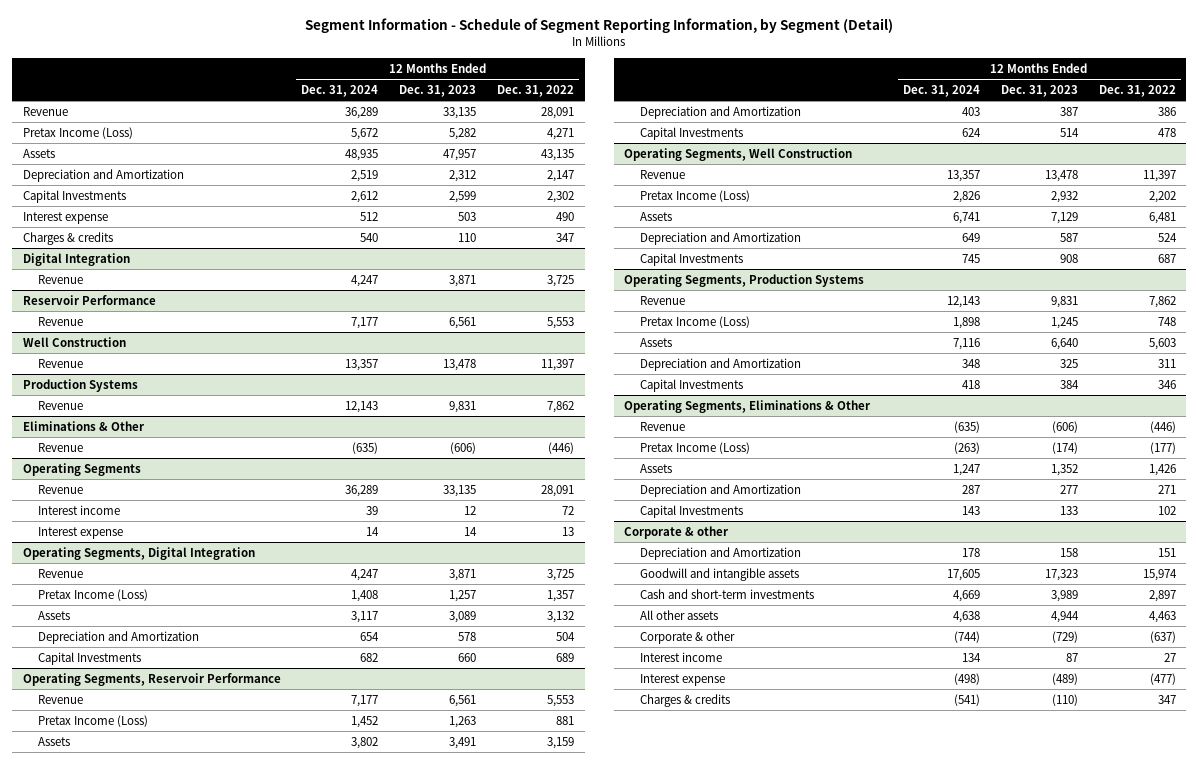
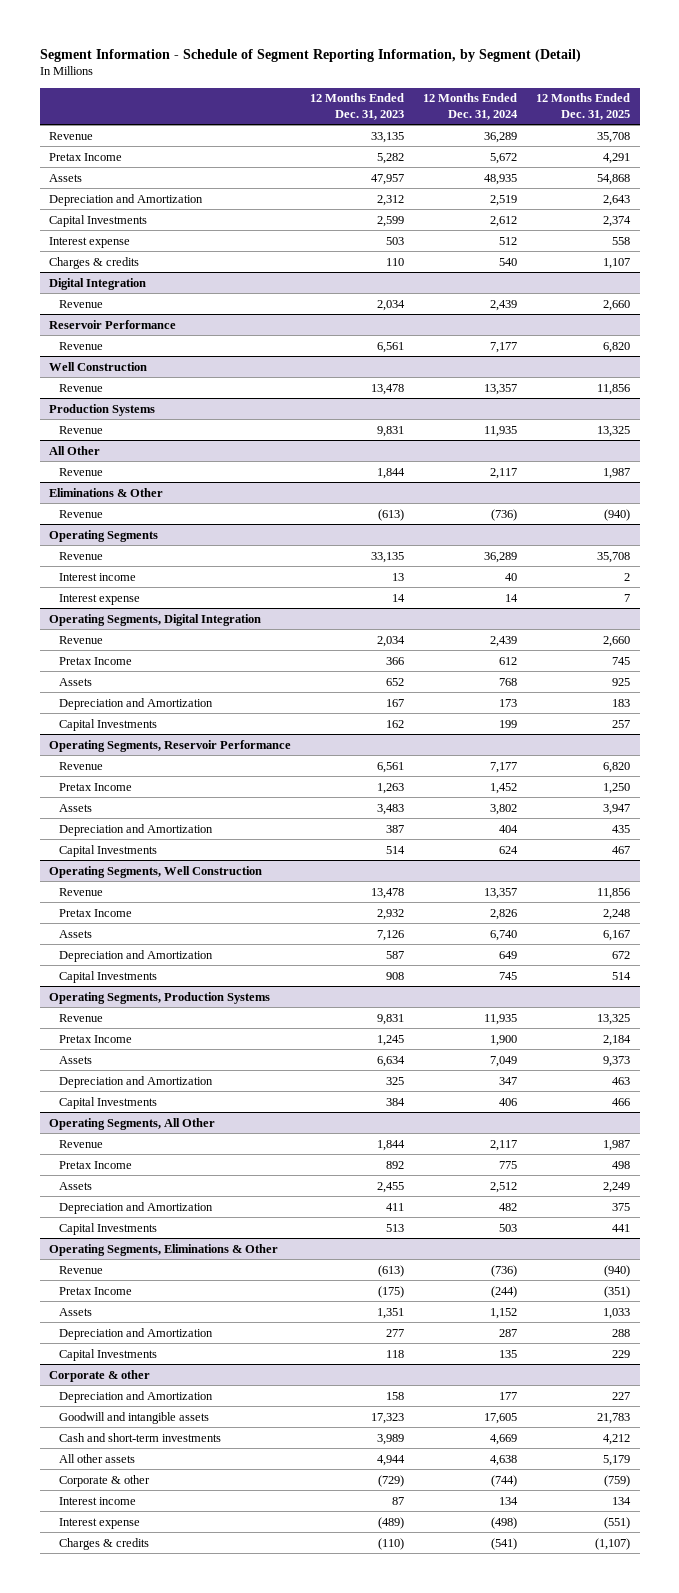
- | 12 Months Ended Dec. 31, 2024 | 12 Months Ended Dec. 31, 2023 | 12 Months Ended Dec. 31, 2022
+ | 12 Months Ended Dec. 31, 2023 | 12 Months Ended Dec. 31, 2024 | 12 Months Ended Dec. 31, 2025
- Pretax Income (Loss) | 5,672 | 5,282 | 4,271
+ Pretax Income | 5,282 | 5,672 | 4,291
@ Digital Integration
- Revenue | 4,247 | 3,871 | 3,725
+ Revenue | 2,034 | 2,439 | 2,660
@ Production Systems
- Revenue | 12,143 | 9,831 | 7,862
+ Revenue | 9,831 | 11,935 | 13,325
+ All Other
+ Revenue | 1,844 | 2,117 | 1,987
@ Eliminations & Other
- Revenue | (635) | (606) | (446)
+ Revenue | (613) | (736) | (940)
@ Operating Segments
- Interest income | 39 | 12 | 72
+ Interest income | 13 | 40 | 2
@ Operating Segments, Digital Integration
- Revenue | 4,247 | 3,871 | 3,725
- Pretax Income (Loss) | 1,408 | 1,257 | 1,357
- Assets | 3,117 | 3,089 | 3,132
- Depreciation and Amortization | 654 | 578 | 504
- Capital Investments | 682 | 660 | 689
+ Revenue | 2,034 | 2,439 | 2,660
+ Pretax Income | 366 | 612 | 745
+ Assets | 652 | 768 | 925
+ Depreciation and Amortization | 167 | 173 | 183
+ Capital Investments | 162 | 199 | 257
@ Operating Segments, Reservoir Performance
- Pretax Income (Loss) | 1,452 | 1,263 | 881
- Assets | 3,802 | 3,491 | 3,159
- Depreciation and Amortization | 403 | 387 | 386
+ Pretax Income | 1,263 | 1,452 | 1,250
+ Assets | 3,483 | 3,802 | 3,947
+ Depreciation and Amortization | 387 | 404 | 435
@ Operating Segments, Well Construction
- Pretax Income (Loss) | 2,826 | 2,932 | 2,202
- Assets | 6,741 | 7,129 | 6,481
+ Pretax Income | 2,932 | 2,826 | 2,248
+ Assets | 7,126 | 6,740 | 6,167
@ Operating Segments, Production Systems
- Revenue | 12,143 | 9,831 | 7,862
- Pretax Income (Loss) | 1,898 | 1,245 | 748
- Assets | 7,116 | 6,640 | 5,603
- Depreciation and Amortization | 348 | 325 | 311
- Capital Investments | 418 | 384 | 346
+ Revenue | 9,831 | 11,935 | 13,325
+ Pretax Income | 1,245 | 1,900 | 2,184
+ Assets | 6,634 | 7,049 | 9,373
+ Depreciation and Amortization | 325 | 347 | 463
+ Capital Investments | 384 | 406 | 466
+ Operating Segments, All Other
+ Revenue | 1,844 | 2,117 | 1,987
+ Pretax Income | 892 | 775 | 498
+ Assets | 2,455 | 2,512 | 2,249
+ Depreciation and Amortization | 411 | 482 | 375
+ Capital Investments | 513 | 503 | 441
@ Operating Segments, Eliminations & Other
- Revenue | (635) | (606) | (446)
- Pretax Income (Loss) | (263) | (174) | (177)
- Assets | 1,247 | 1,352 | 1,426
+ Revenue | (613) | (736) | (940)
+ Pretax Income | (175) | (244) | (351)
+ Assets | 1,351 | 1,152 | 1,033
- Capital Investments | 143 | 133 | 102
+ Capital Investments | 118 | 135 | 229
@ Corporate & other
- Depreciation and Amortization | 178 | 158 | 151
+ Depreciation and Amortization | 158 | 177 | 227

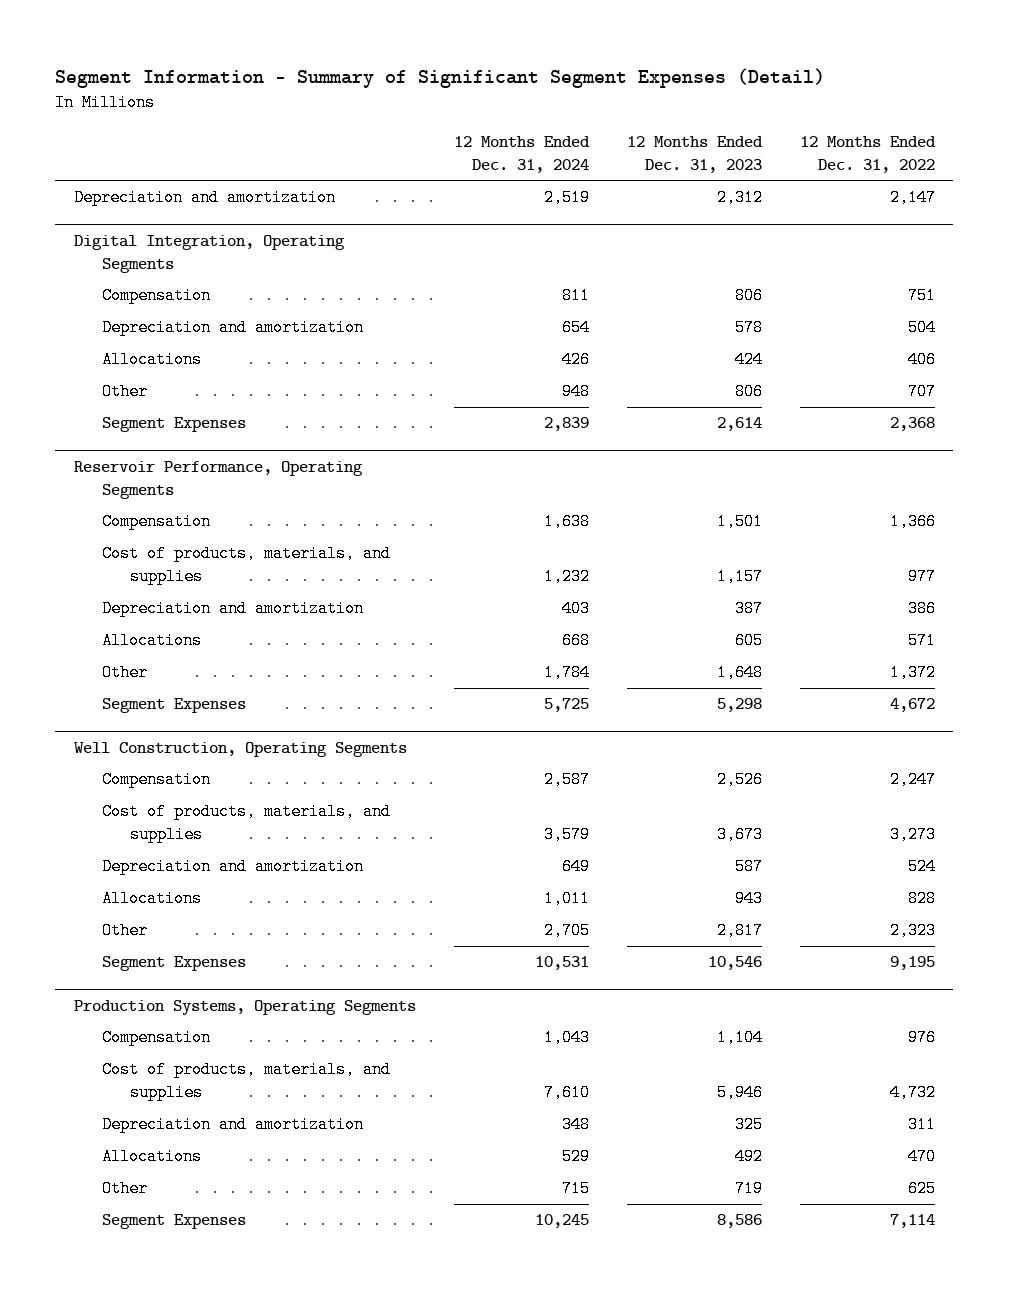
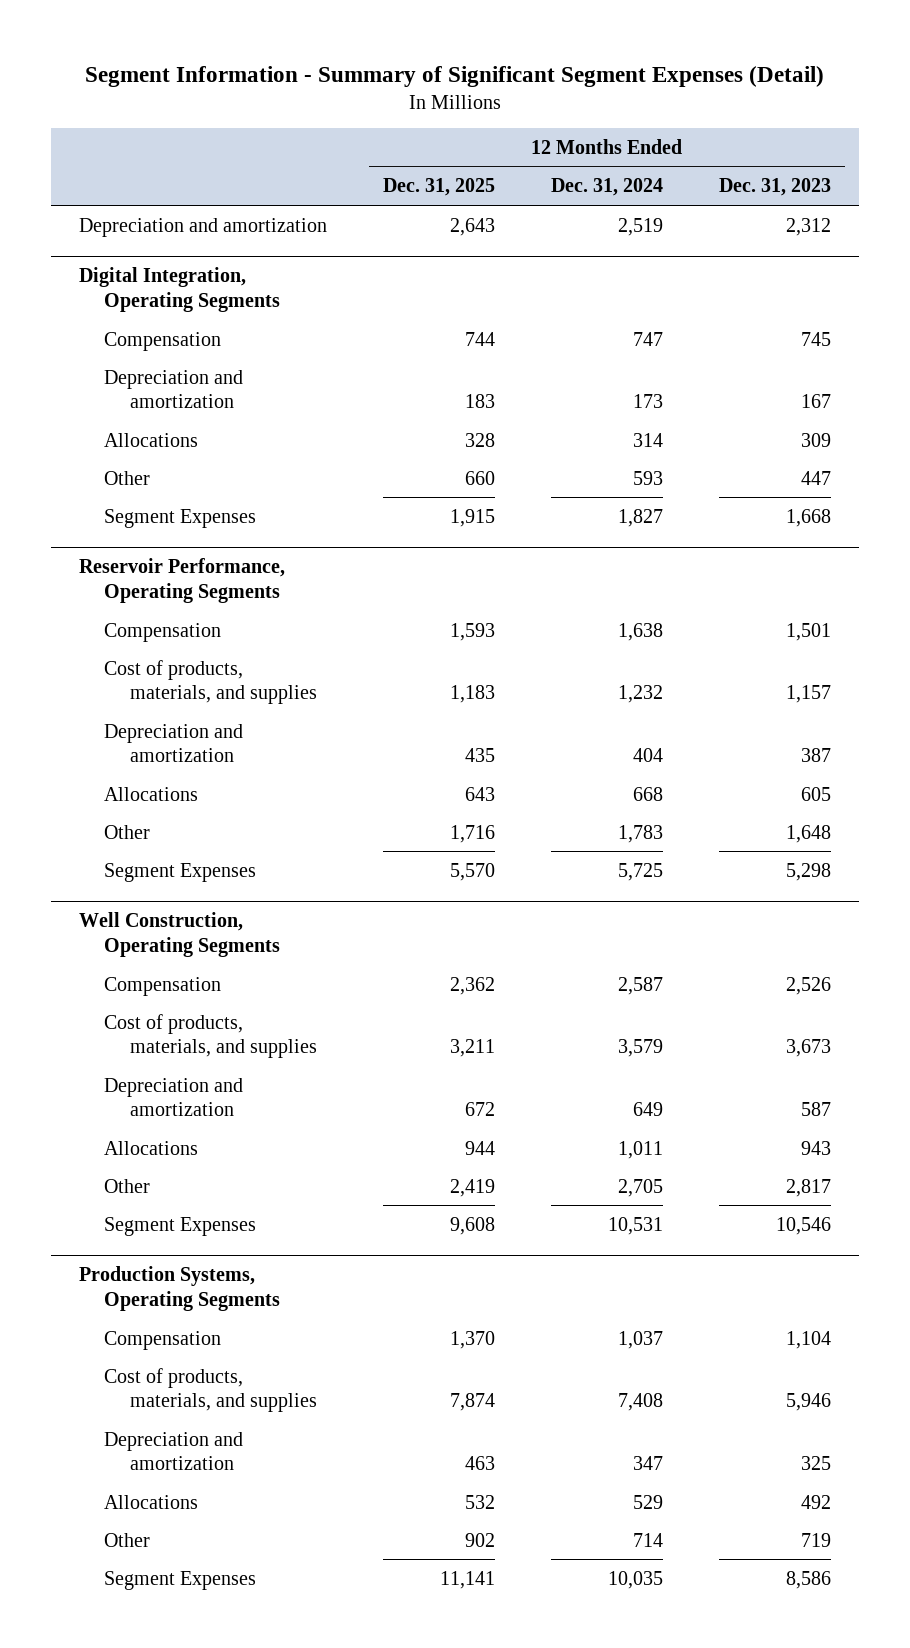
- | 12 Months Ended Dec. 31, 2024 | 12 Months Ended Dec. 31, 2023 | 12 Months Ended Dec. 31, 2022
+ | 12 Months Ended Dec. 31, 2025 | 12 Months Ended Dec. 31, 2024 | 12 Months Ended Dec. 31, 2023
@ Digital Integration, Operating Segments
- Compensation | 811 | 806 | 751
- Depreciation and amortization | 654 | 578 | 504
- Allocations | 426 | 424 | 406
- Other | 948 | 806 | 707
- Segment Expenses | 2,839 | 2,614 | 2,368
+ Compensation | 744 | 747 | 745
+ Depreciation and amortization | 183 | 173 | 167
+ Allocations | 328 | 314 | 309
+ Other | 660 | 593 | 447
+ Segment Expenses | 1,915 | 1,827 | 1,668
@ Reservoir Performance, Operating Segments
- Depreciation and amortization | 403 | 387 | 386
+ Depreciation and amortization | 435 | 404 | 387
- Other | 1,784 | 1,648 | 1,372
+ Other | 1,716 | 1,783 | 1,648
@ Production Systems, Operating Segments
- Compensation | 1,043 | 1,104 | 976
- Cost of products, materials, and supplies | 7,610 | 5,946 | 4,732
- Depreciation and amortization | 348 | 325 | 311
+ Compensation | 1,370 | 1,037 | 1,104
+ Cost of products, materials, and supplies | 7,874 | 7,408 | 5,946
+ Depreciation and amortization | 463 | 347 | 325
- Other | 715 | 719 | 625
- Segment Expenses | 10,245 | 8,586 | 7,114
+ Other | 902 | 714 | 719
+ Segment Expenses | 11,141 | 10,035 | 8,586

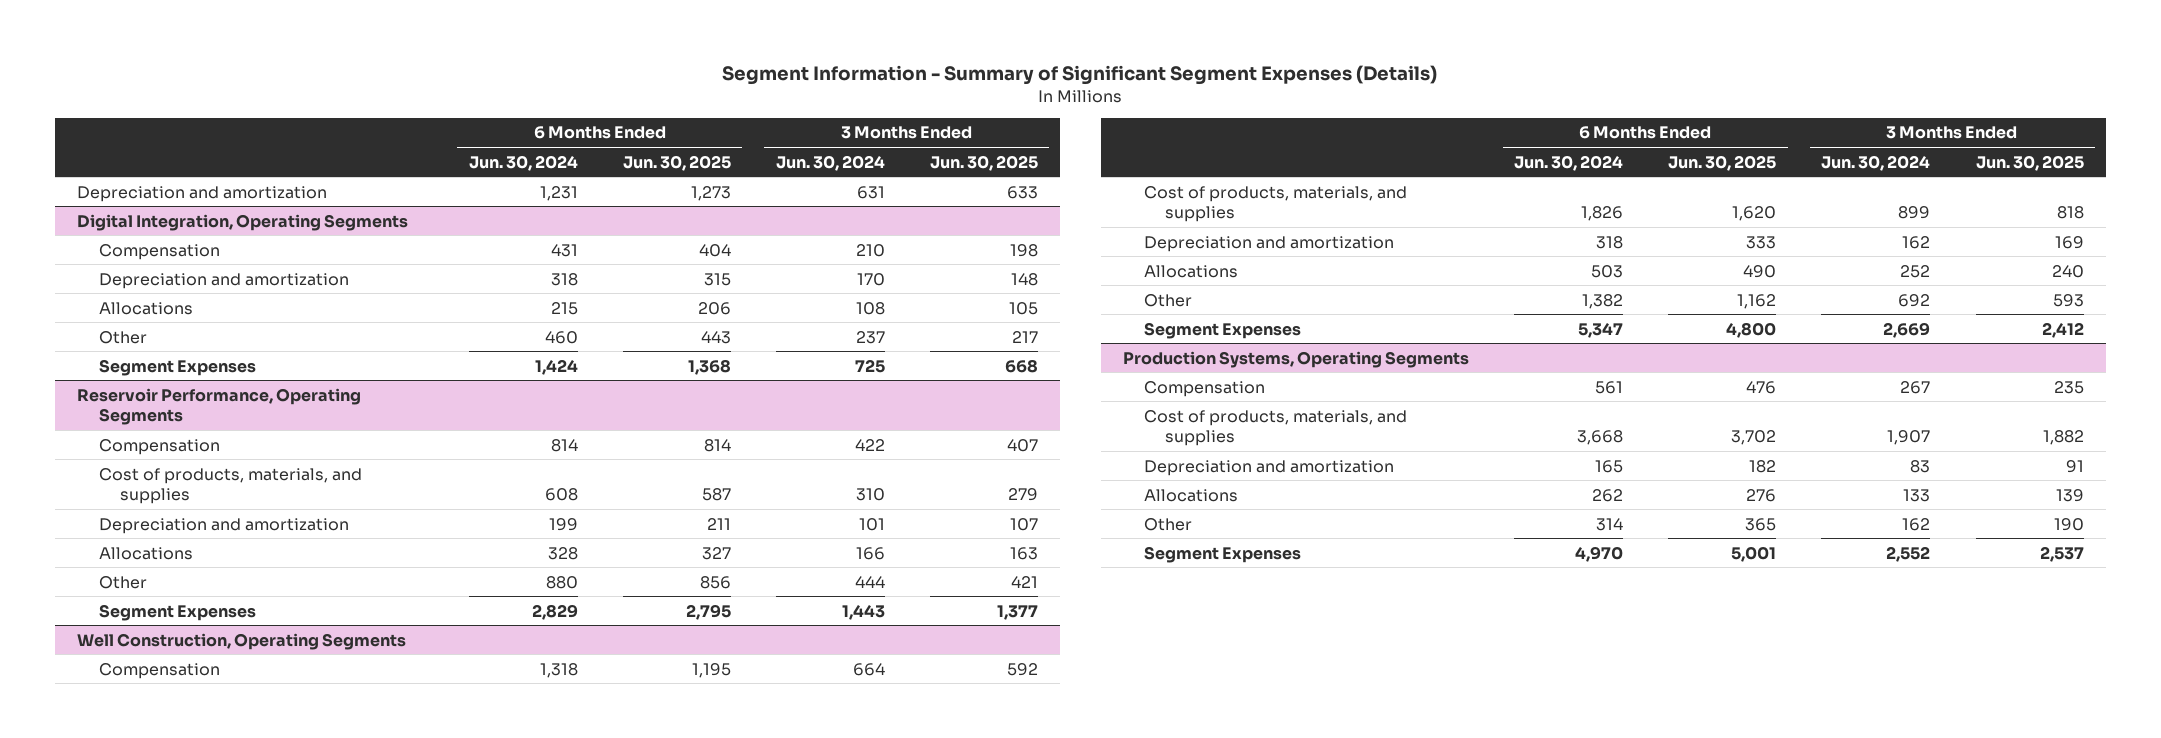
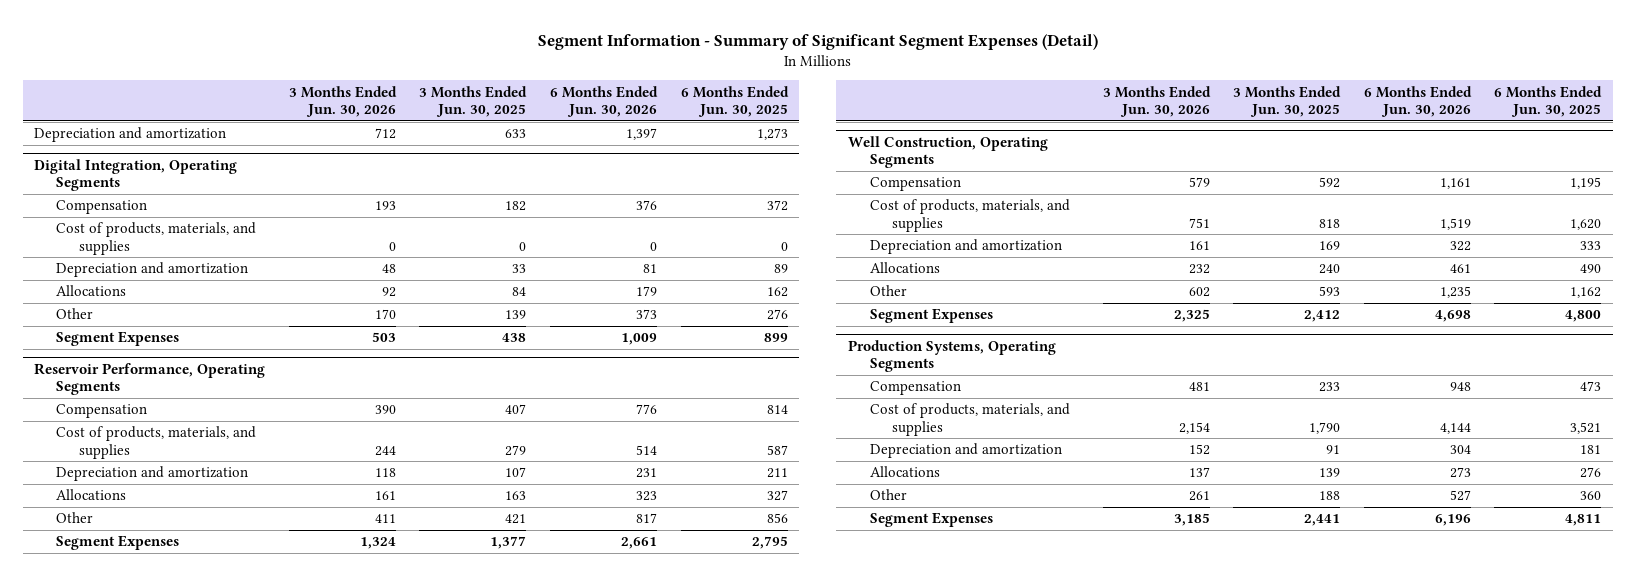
- Segment Information - Summary of Significant Segment Expenses (Details)
+ Segment Information - Summary of Significant Segment Expenses (Detail)
- | 6 Months Ended Jun. 30, 2024 | 6 Months Ended Jun. 30, 2025 | 3 Months Ended Jun. 30, 2024 | 3 Months Ended Jun. 30, 2025
+ | 3 Months Ended Jun. 30, 2026 | 3 Months Ended Jun. 30, 2025 | 6 Months Ended Jun. 30, 2026 | 6 Months Ended Jun. 30, 2025
@ Digital Integration, Operating Segments
- Compensation | 431 | 404 | 210 | 198
- Depreciation and amortization | 318 | 315 | 170 | 148
- Allocations | 215 | 206 | 108 | 105
- Other | 460 | 443 | 237 | 217
- Segment Expenses | 1,424 | 1,368 | 725 | 668
+ Compensation | 193 | 182 | 376 | 372
+ Cost of products, materials, and supplies | 0 | 0 | 0 | 0
+ Depreciation and amortization | 48 | 33 | 81 | 89
+ Allocations | 92 | 84 | 179 | 162
+ Other | 170 | 139 | 373 | 276
+ Segment Expenses | 503 | 438 | 1,009 | 899
@ Production Systems, Operating Segments
- Compensation | 561 | 476 | 267 | 235
- Cost of products, materials, and supplies | 3,668 | 3,702 | 1,907 | 1,882
- Depreciation and amortization | 165 | 182 | 83 | 91
+ Compensation | 481 | 233 | 948 | 473
+ Cost of products, materials, and supplies | 2,154 | 1,790 | 4,144 | 3,521
+ Depreciation and amortization | 152 | 91 | 304 | 181
- Other | 314 | 365 | 162 | 190
- Segment Expenses | 4,970 | 5,001 | 2,552 | 2,537
+ Other | 261 | 188 | 527 | 360
+ Segment Expenses | 3,185 | 2,441 | 6,196 | 4,811

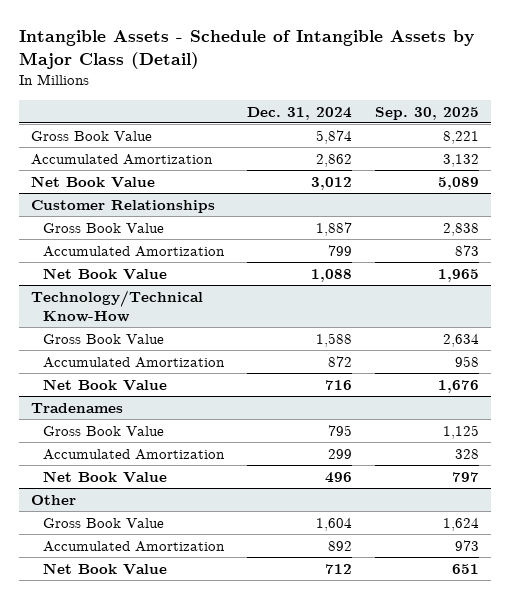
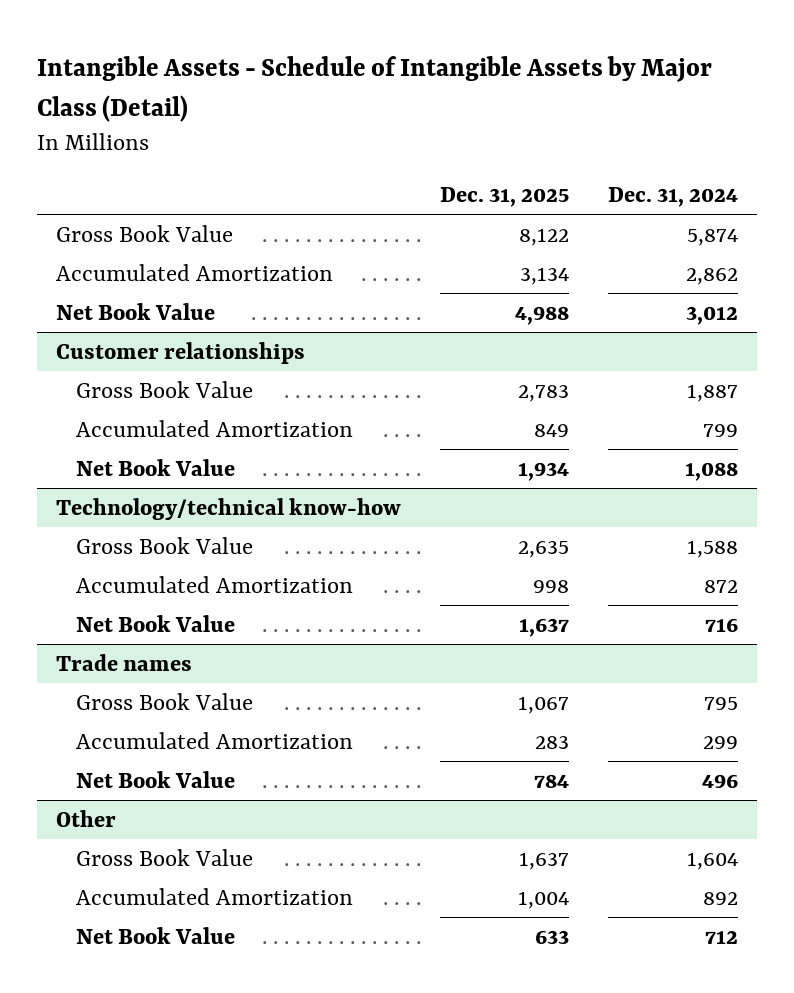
- | Dec. 31, 2024 | Sep. 30, 2025
+ | Dec. 31, 2025 | Dec. 31, 2024
- Customer Relationships
+ Customer relationships
- Technology/Technical Know-How
+ Technology/technical know-how
- Tradenames
+ Trade names

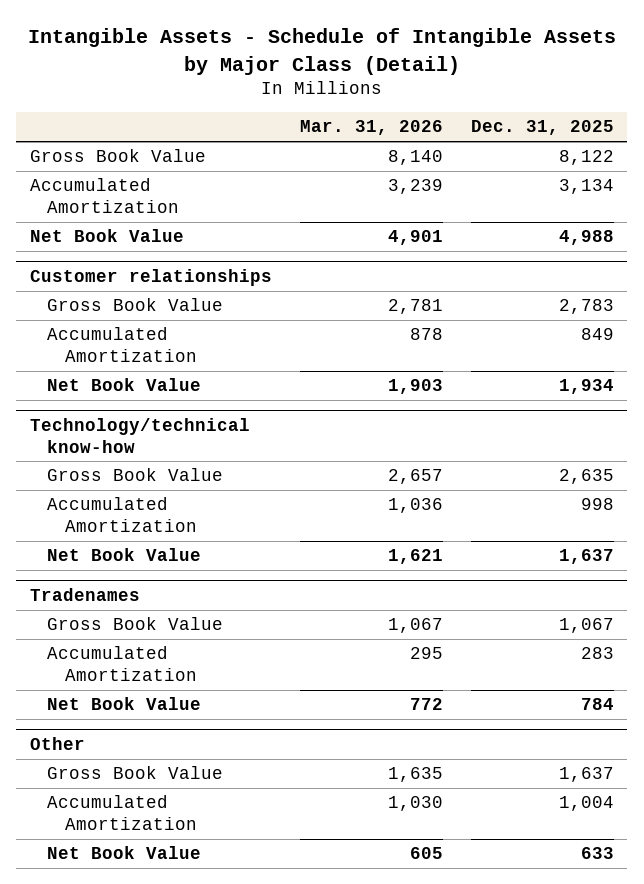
- | Dec. 31, 2025 | Dec. 31, 2024
+ | Mar. 31, 2026 | Dec. 31, 2025
- Trade names
+ Tradenames

